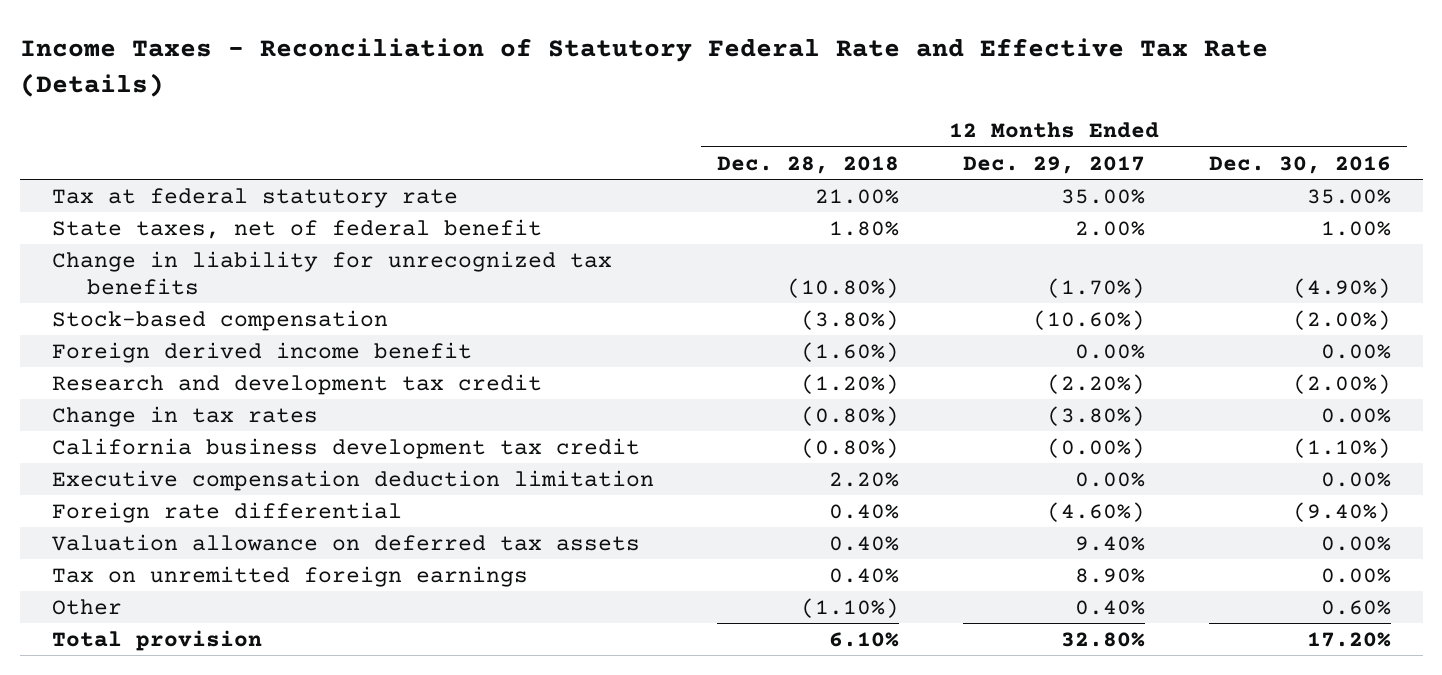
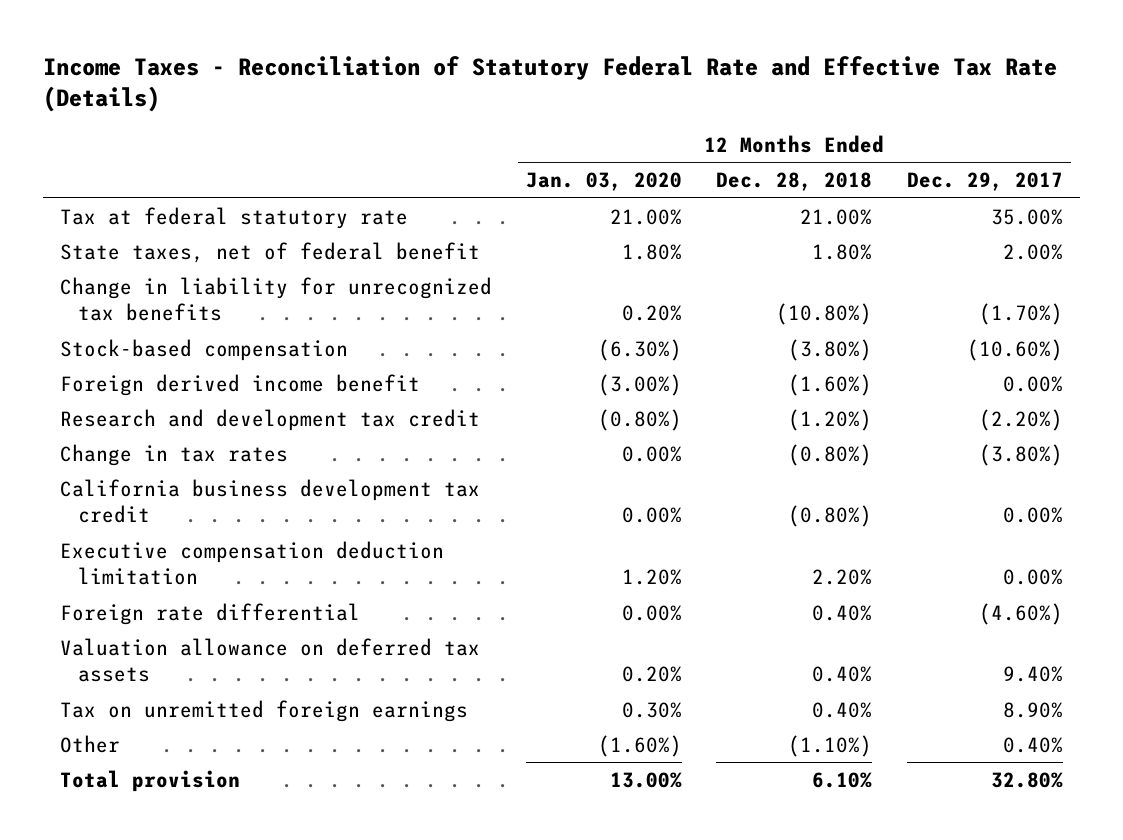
- | 12 Months Ended Dec. 28, 2018 | 12 Months Ended Dec. 29, 2017 | 12 Months Ended Dec. 30, 2016
+ | 12 Months Ended Jan. 03, 2020 | 12 Months Ended Dec. 28, 2018 | 12 Months Ended Dec. 29, 2017
- California business development tax credit | (0.80%) | (0.00%) | (1.10%)
+ California business development tax credit | 0.00% | (0.80%) | 0.00%

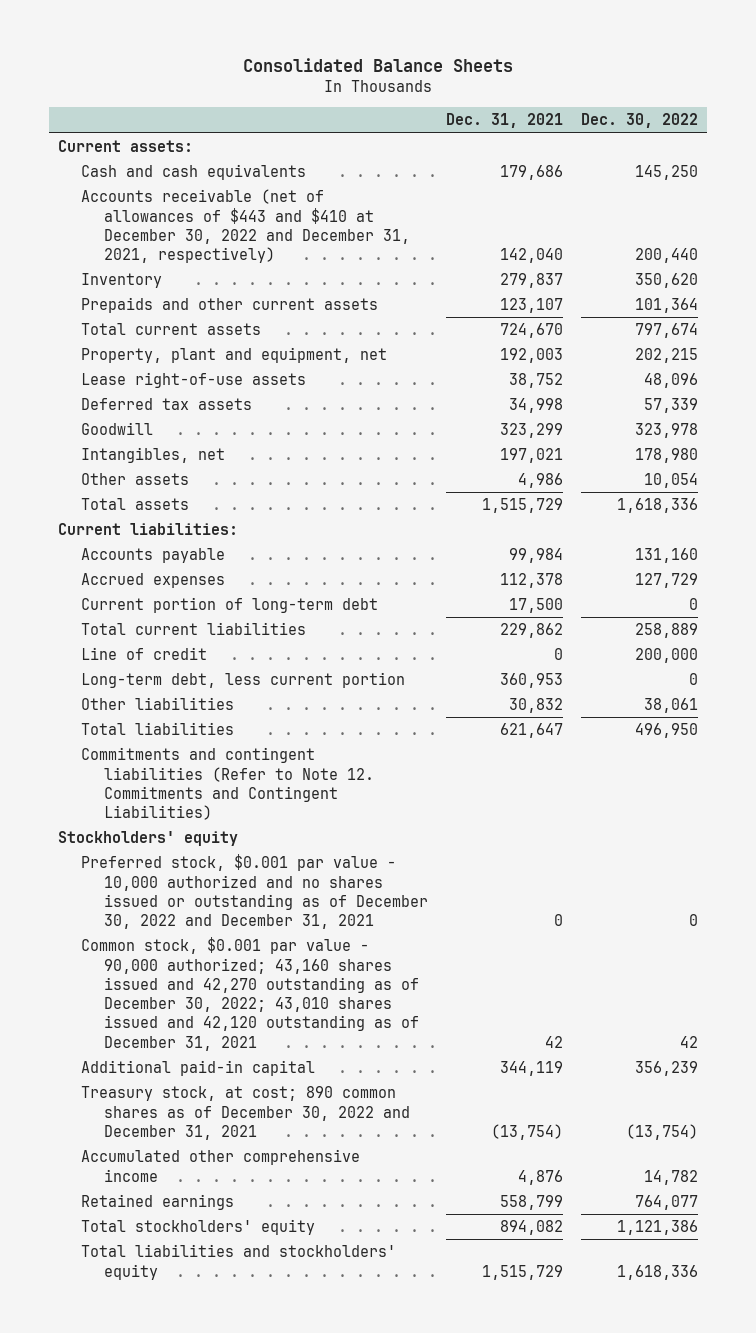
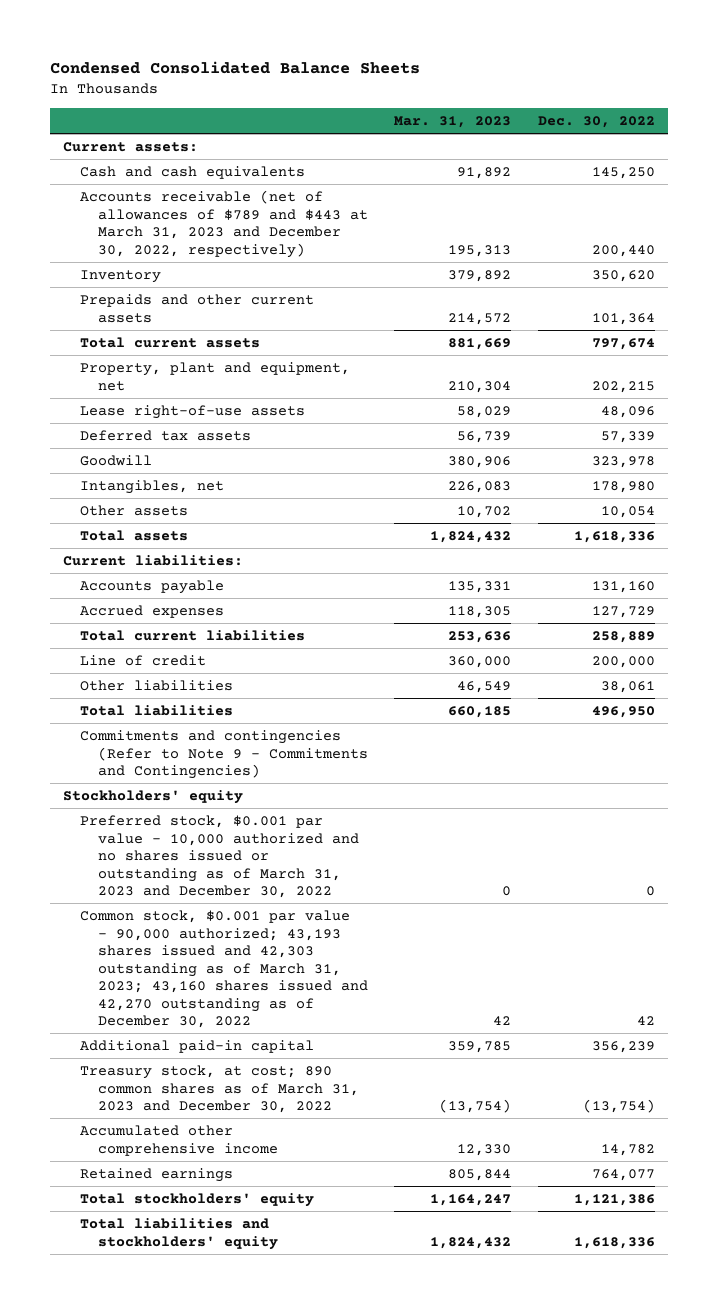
- Consolidated Balance Sheets
+ Condensed Consolidated Balance Sheets
- | Dec. 31, 2021 | Dec. 30, 2022
+ | Mar. 31, 2023 | Dec. 30, 2022
- Accounts receivable (net of allowances of $443 and $410 at December 30, 2022 and December 31, 2021, respectively) | 142,040 | 200,440
+ Accounts receivable (net of allowances of $789 and $443 at March 31, 2023 and December 30, 2022, respectively) | 195,313 | 200,440
- Current portion of long-term debt | 17,500 | 0
- Long-term debt, less current portion | 360,953 | 0
- Commitments and contingent liabilities (Refer to Note 12. Commitments and Contingent Liabilities)
+ Commitments and contingencies (Refer to Note 9 - Commitments and Contingencies)
- Preferred stock, $0.001 par value - 10,000 authorized and no shares issued or outstanding as of December 30, 2022 and December 31, 2021 | 0 | 0
- Common stock, $0.001 par value - 90,000 authorized; 43,160 shares issued and 42,270 outstanding as of December 30, 2022; 43,010 shares issued and 42,120 outstanding as of December 31, 2021 | 42 | 42
+ Preferred stock, $0.001 par value - 10,000 authorized and no shares issued or outstanding as of March 31, 2023 and December 30, 2022 | 0 | 0
+ Common stock, $0.001 par value - 90,000 authorized; 43,193 shares issued and 42,303 outstanding as of March 31, 2023; 43,160 shares issued and 42,270 outstanding as of December 30, 2022 | 42 | 42
- Treasury stock, at cost; 890 common shares as of December 30, 2022 and December 31, 2021 | (13,754) | (13,754)
+ Treasury stock, at cost; 890 common shares as of March 31, 2023 and December 30, 2022 | (13,754) | (13,754)

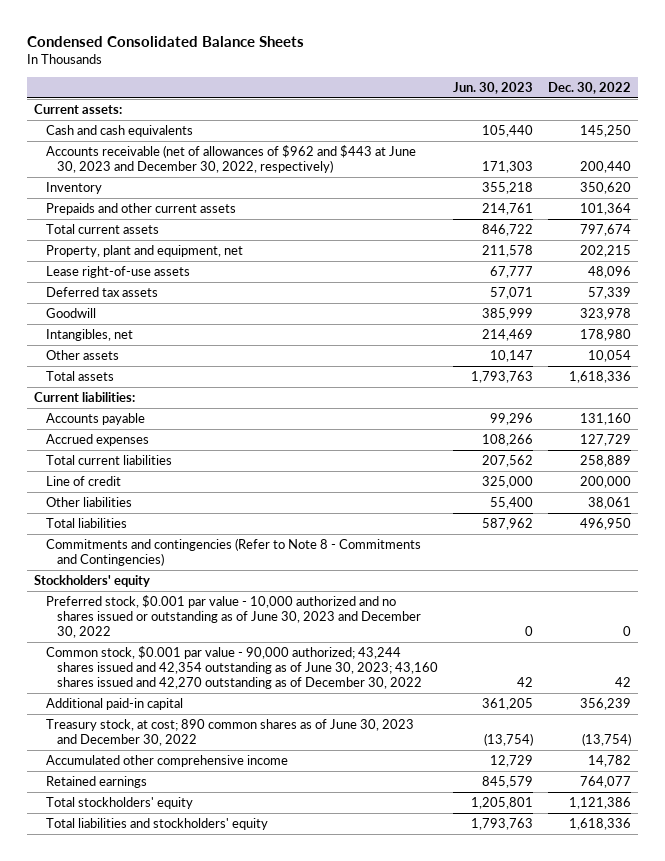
- | Mar. 31, 2023 | Dec. 30, 2022
+ | Jun. 30, 2023 | Dec. 30, 2022
- Accounts receivable (net of allowances of $789 and $443 at March 31, 2023 and December 30, 2022, respectively) | 195,313 | 200,440
+ Accounts receivable (net of allowances of $962 and $443 at June 30, 2023 and December 30, 2022, respectively) | 171,303 | 200,440
- Commitments and contingencies (Refer to Note 9 - Commitments and Contingencies)
+ Commitments and contingencies (Refer to Note 8 - Commitments and Contingencies)
- Preferred stock, $0.001 par value - 10,000 authorized and no shares issued or outstanding as of March 31, 2023 and December 30, 2022 | 0 | 0
- Common stock, $0.001 par value - 90,000 authorized; 43,193 shares issued and 42,303 outstanding as of March 31, 2023; 43,160 shares issued and 42,270 outstanding as of December 30, 2022 | 42 | 42
+ Preferred stock, $0.001 par value - 10,000 authorized and no shares issued or outstanding as of June 30, 2023 and December 30, 2022 | 0 | 0
+ Common stock, $0.001 par value - 90,000 authorized; 43,244 shares issued and 42,354 outstanding as of June 30, 2023; 43,160 shares issued and 42,270 outstanding as of December 30, 2022 | 42 | 42
- Treasury stock, at cost; 890 common shares as of March 31, 2023 and December 30, 2022 | (13,754) | (13,754)
+ Treasury stock, at cost; 890 common shares as of June 30, 2023 and December 30, 2022 | (13,754) | (13,754)

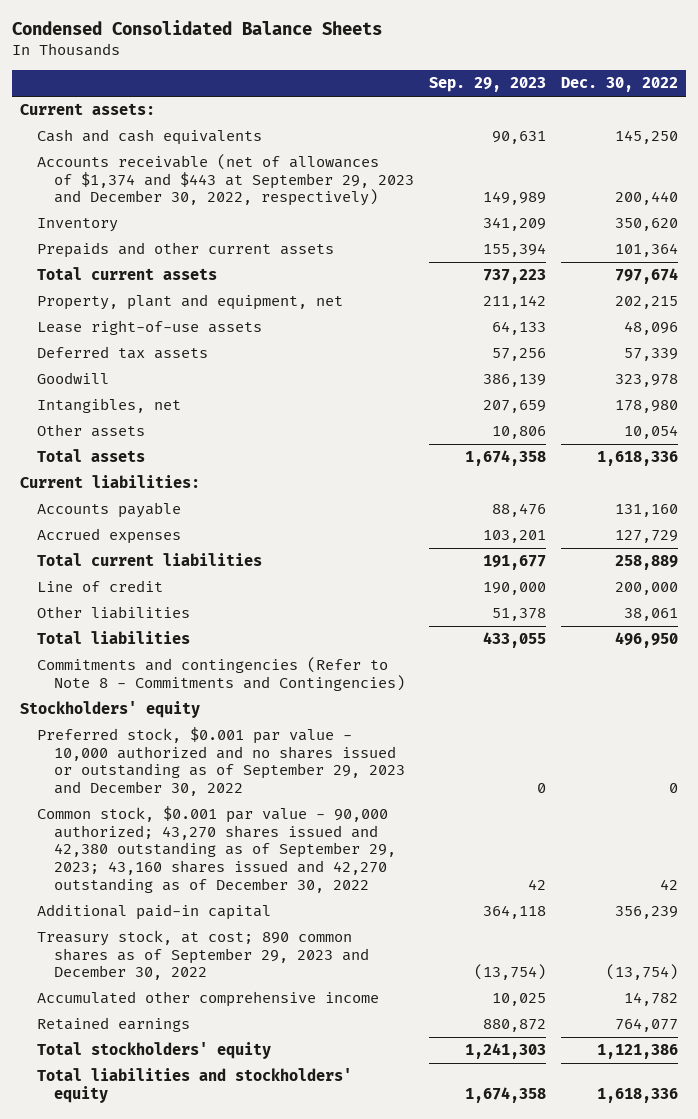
- | Jun. 30, 2023 | Dec. 30, 2022
+ | Sep. 29, 2023 | Dec. 30, 2022
- Accounts receivable (net of allowances of $962 and $443 at June 30, 2023 and December 30, 2022, respectively) | 171,303 | 200,440
+ Accounts receivable (net of allowances of $1,374 and $443 at September 29, 2023 and December 30, 2022, respectively) | 149,989 | 200,440
- Preferred stock, $0.001 par value - 10,000 authorized and no shares issued or outstanding as of June 30, 2023 and December 30, 2022 | 0 | 0
- Common stock, $0.001 par value - 90,000 authorized; 43,244 shares issued and 42,354 outstanding as of June 30, 2023; 43,160 shares issued and 42,270 outstanding as of December 30, 2022 | 42 | 42
+ Preferred stock, $0.001 par value - 10,000 authorized and no shares issued or outstanding as of September 29, 2023 and December 30, 2022 | 0 | 0
+ Common stock, $0.001 par value - 90,000 authorized; 43,270 shares issued and 42,380 outstanding as of September 29, 2023; 43,160 shares issued and 42,270 outstanding as of December 30, 2022 | 42 | 42
- Treasury stock, at cost; 890 common shares as of June 30, 2023 and December 30, 2022 | (13,754) | (13,754)
+ Treasury stock, at cost; 890 common shares as of September 29, 2023 and December 30, 2022 | (13,754) | (13,754)

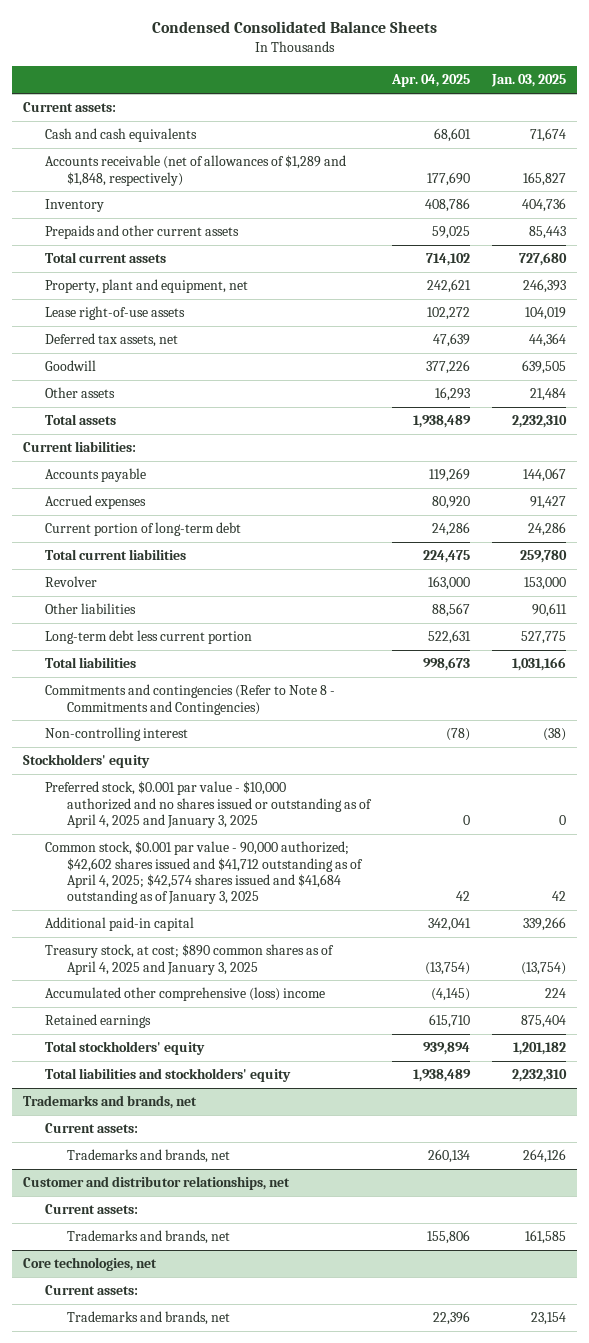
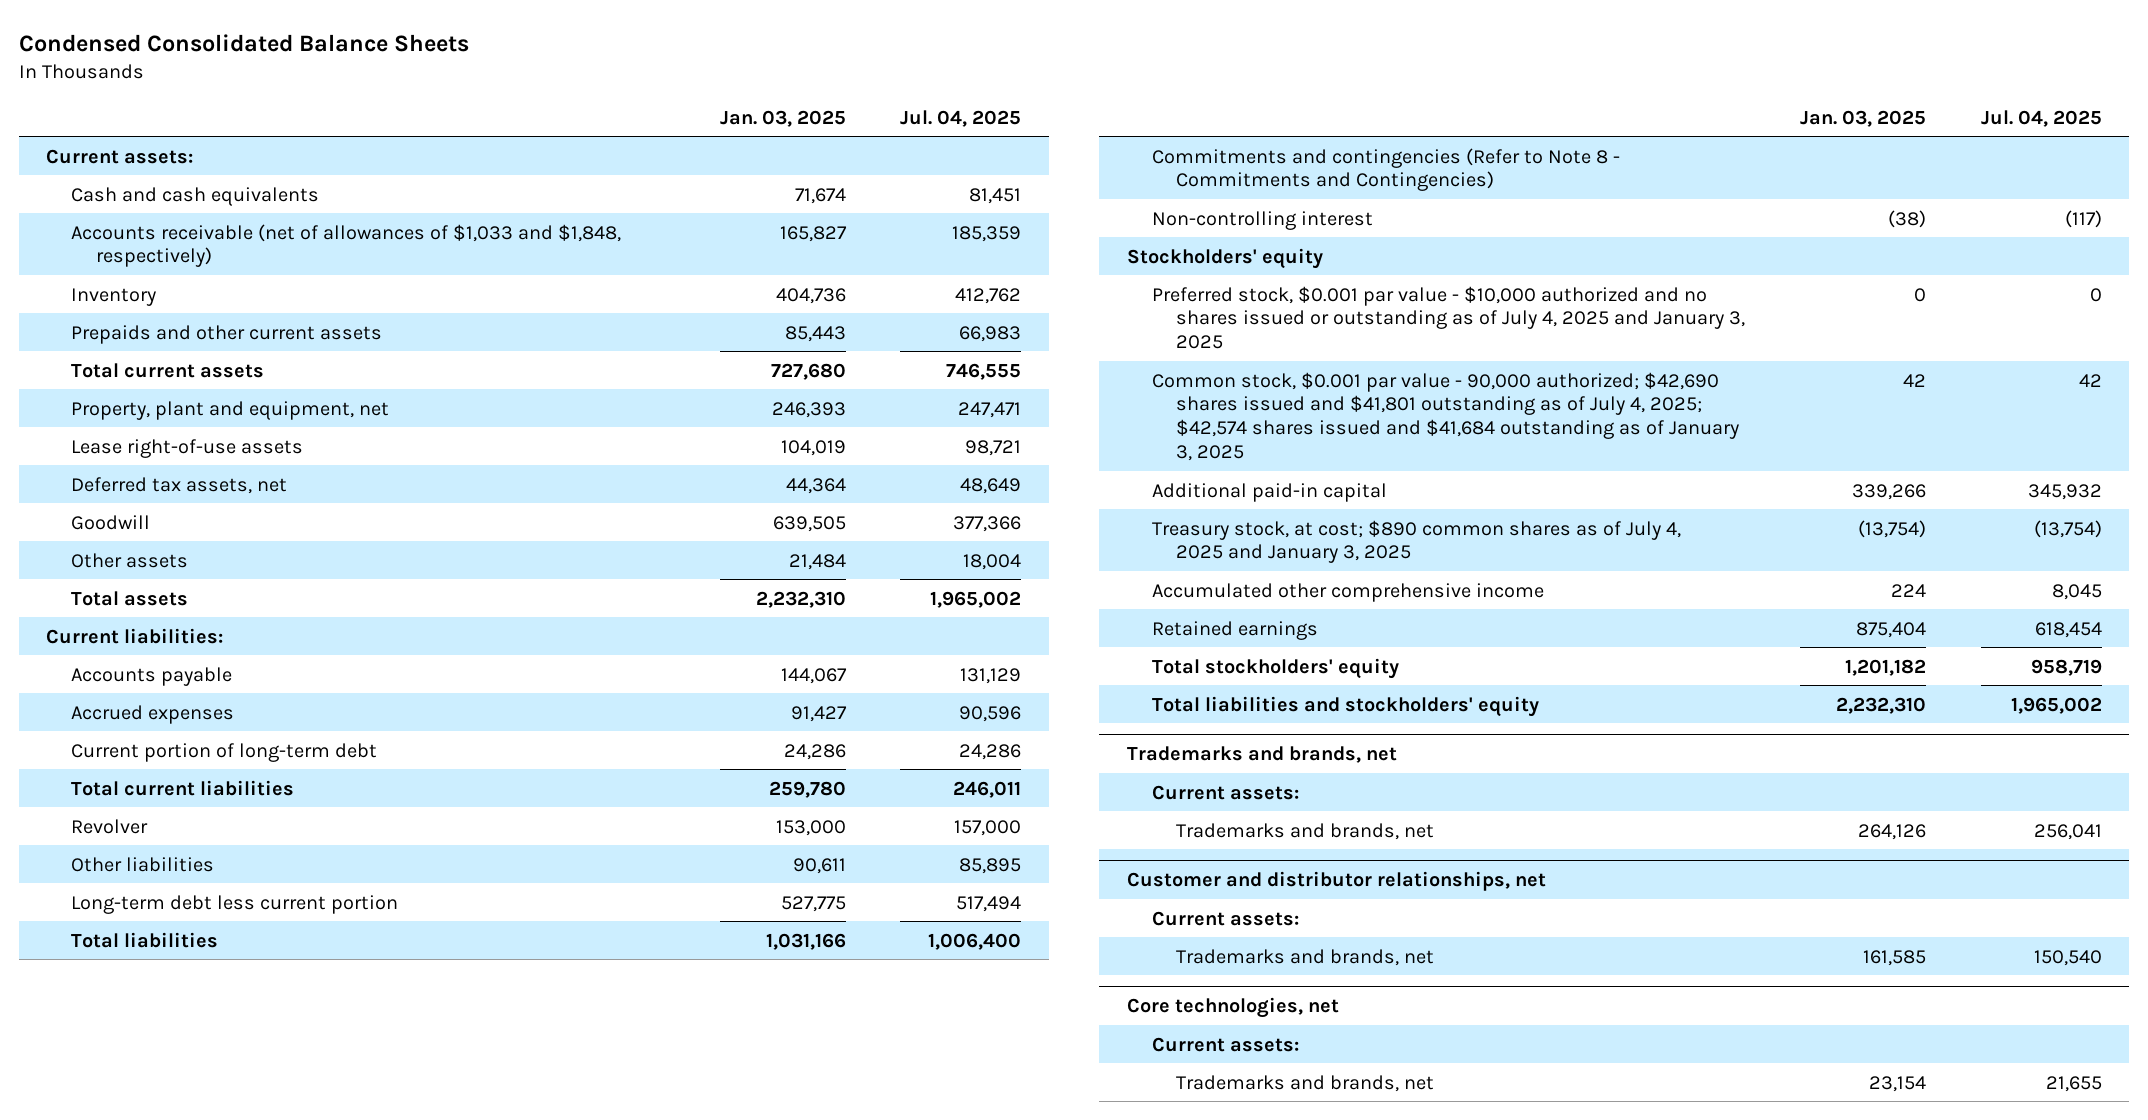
- | Apr. 04, 2025 | Jan. 03, 2025
+ | Jan. 03, 2025 | Jul. 04, 2025
- Accounts receivable (net of allowances of $1,289 and $1,848, respectively) | 177,690 | 165,827
+ Accounts receivable (net of allowances of $1,033 and $1,848, respectively) | 165,827 | 185,359
- Preferred stock, $0.001 par value - $10,000 authorized and no shares issued or outstanding as of April 4, 2025 and January 3, 2025 | 0 | 0
- Common stock, $0.001 par value - 90,000 authorized; $42,602 shares issued and $41,712 outstanding as of April 4, 2025; $42,574 shares issued and $41,684 outstanding as of January 3, 2025 | 42 | 42
+ Preferred stock, $0.001 par value - $10,000 authorized and no shares issued or outstanding as of July 4, 2025 and January 3, 2025 | 0 | 0
+ Common stock, $0.001 par value - 90,000 authorized; $42,690 shares issued and $41,801 outstanding as of July 4, 2025; $42,574 shares issued and $41,684 outstanding as of January 3, 2025 | 42 | 42
- Treasury stock, at cost; $890 common shares as of April 4, 2025 and January 3, 2025 | (13,754) | (13,754)
- Accumulated other comprehensive (loss) income | (4,145) | 224
+ Treasury stock, at cost; $890 common shares as of July 4, 2025 and January 3, 2025 | (13,754) | (13,754)
+ Accumulated other comprehensive income | 224 | 8,045

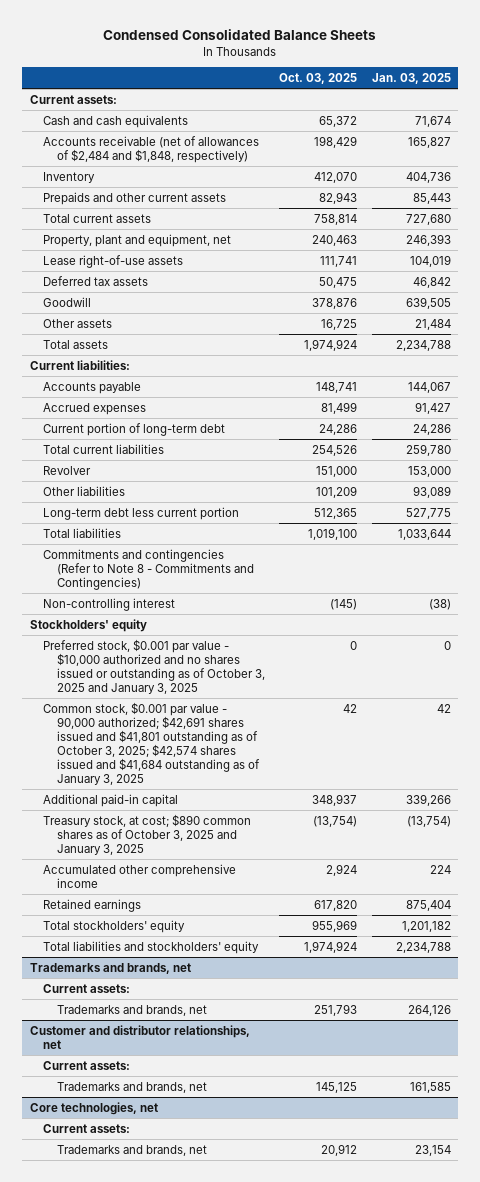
- | Jan. 03, 2025 | Jul. 04, 2025
+ | Oct. 03, 2025 | Jan. 03, 2025
- Accounts receivable (net of allowances of $1,033 and $1,848, respectively) | 165,827 | 185,359
+ Accounts receivable (net of allowances of $2,484 and $1,848, respectively) | 198,429 | 165,827
- Deferred tax assets, net | 44,364 | 48,649
+ Deferred tax assets | 50,475 | 46,842
- Total assets | 2,232,310 | 1,965,002
+ Total assets | 1,974,924 | 2,234,788
- Other liabilities | 90,611 | 85,895
+ Other liabilities | 101,209 | 93,089
- Total liabilities | 1,031,166 | 1,006,400
+ Total liabilities | 1,019,100 | 1,033,644
- Preferred stock, $0.001 par value - $10,000 authorized and no shares issued or outstanding as of July 4, 2025 and January 3, 2025 | 0 | 0
- Common stock, $0.001 par value - 90,000 authorized; $42,690 shares issued and $41,801 outstanding as of July 4, 2025; $42,574 shares issued and $41,684 outstanding as of January 3, 2025 | 42 | 42
+ Preferred stock, $0.001 par value - $10,000 authorized and no shares issued or outstanding as of October 3, 2025 and January 3, 2025 | 0 | 0
+ Common stock, $0.001 par value - 90,000 authorized; $42,691 shares issued and $41,801 outstanding as of October 3, 2025; $42,574 shares issued and $41,684 outstanding as of January 3, 2025 | 42 | 42
- Treasury stock, at cost; $890 common shares as of July 4, 2025 and January 3, 2025 | (13,754) | (13,754)
+ Treasury stock, at cost; $890 common shares as of October 3, 2025 and January 3, 2025 | (13,754) | (13,754)
- Total liabilities and stockholders' equity | 2,232,310 | 1,965,002
+ Total liabilities and stockholders' equity | 1,974,924 | 2,234,788

